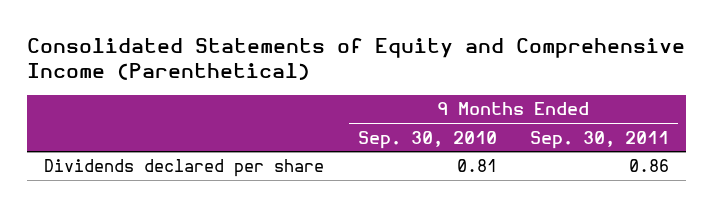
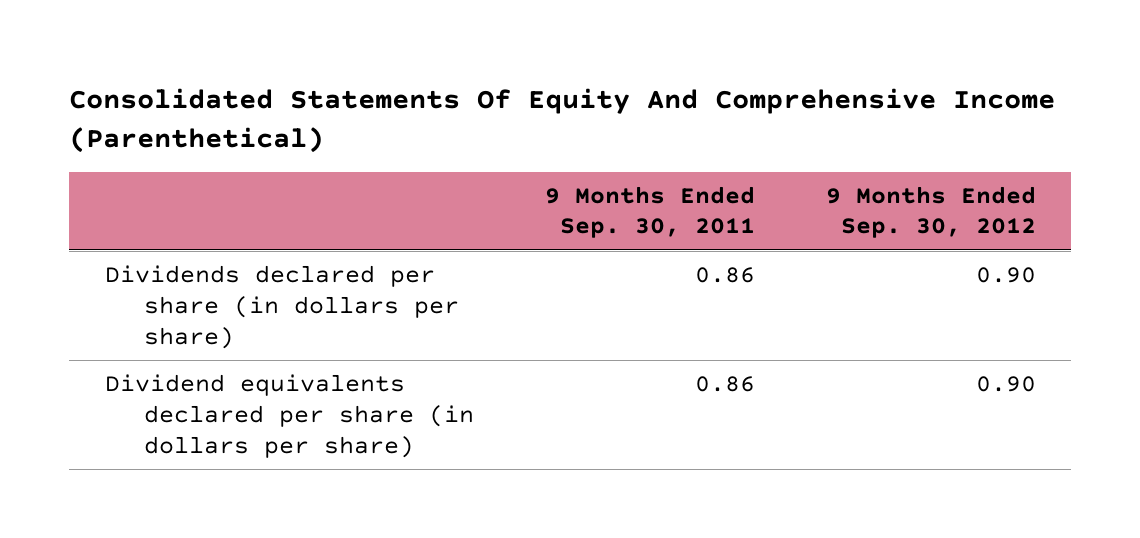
- Consolidated Statements of Equity and Comprehensive Income (Parenthetical)
+ Consolidated Statements Of Equity And Comprehensive Income (Parenthetical)
- | 9 Months Ended Sep. 30, 2010 | 9 Months Ended Sep. 30, 2011
+ | 9 Months Ended Sep. 30, 2011 | 9 Months Ended Sep. 30, 2012
- Dividends declared per share | 0.81 | 0.86
+ Dividends declared per share (in dollars per share) | 0.86 | 0.90
+ Dividend equivalents declared per share (in dollars per share) | 0.86 | 0.90

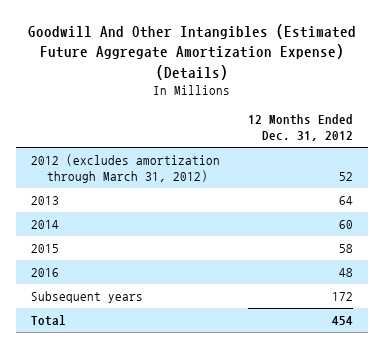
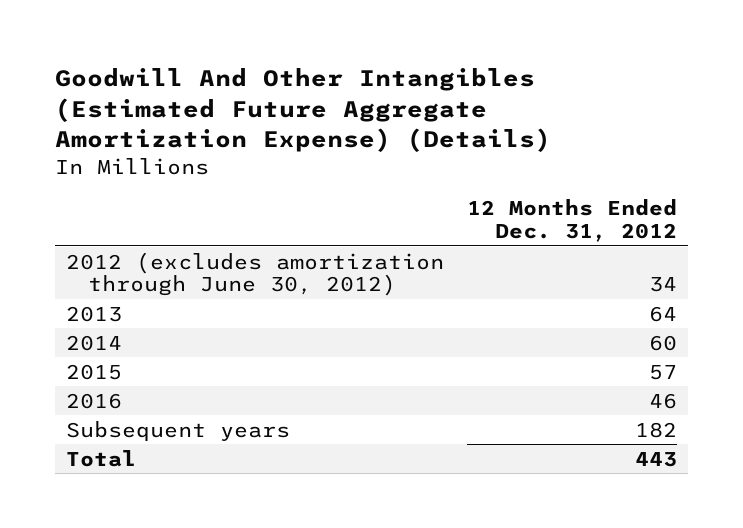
- 2012 (excludes amortization through March 31, 2012) | 52
+ 2012 (excludes amortization through June 30, 2012) | 34
- 2015 | 58
- 2016 | 48
- Subsequent years | 172
- Total | 454
+ 2015 | 57
+ 2016 | 46
+ Subsequent years | 182
+ Total | 443

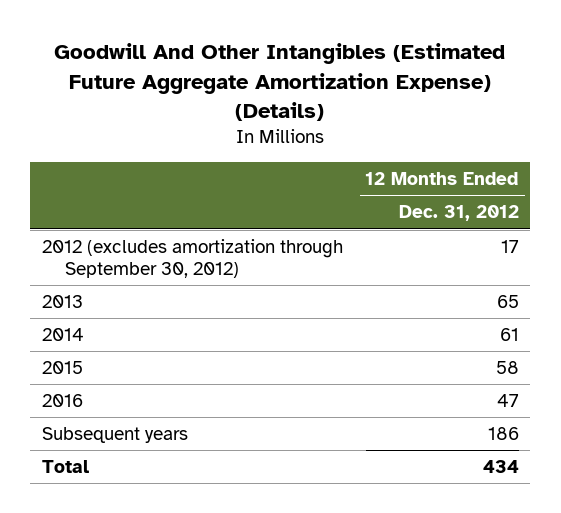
- 2012 (excludes amortization through June 30, 2012) | 34
- 2013 | 64
- 2014 | 60
- 2015 | 57
- 2016 | 46
- Subsequent years | 182
- Total | 443
+ 2012 (excludes amortization through September 30, 2012) | 17
+ 2013 | 65
+ 2014 | 61
+ 2015 | 58
+ 2016 | 47
+ Subsequent years | 186
+ Total | 434

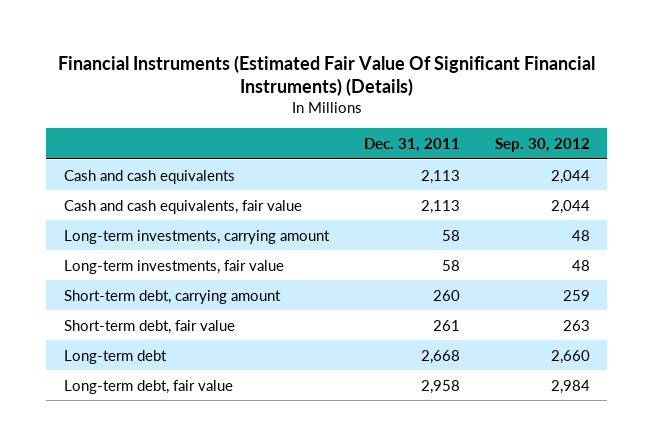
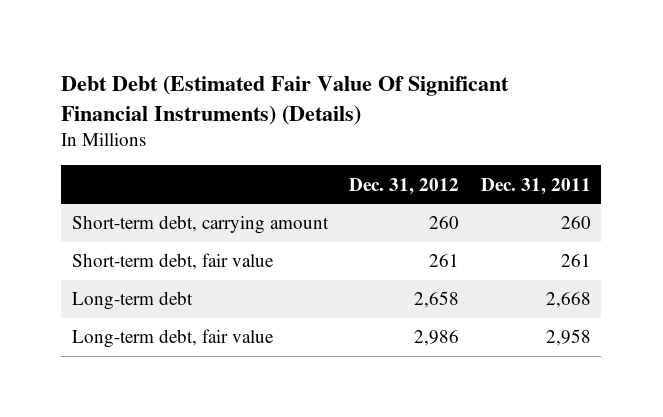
- Financial Instruments (Estimated Fair Value Of Significant Financial Instruments) (Details)
+ Debt Debt (Estimated Fair Value Of Significant Financial Instruments) (Details)
- | Dec. 31, 2011 | Sep. 30, 2012
+ | Dec. 31, 2012 | Dec. 31, 2011
- Cash and cash equivalents | 2,113 | 2,044
- Cash and cash equivalents, fair value | 2,113 | 2,044
- Long-term investments, carrying amount | 58 | 48
- Long-term investments, fair value | 58 | 48

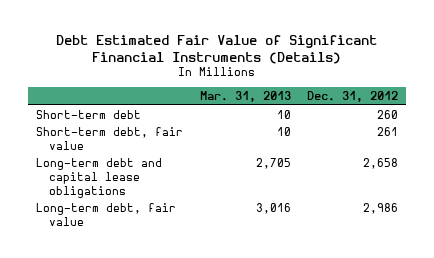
- Debt Debt (Estimated Fair Value Of Significant Financial Instruments) (Details)
+ Debt Estimated Fair Value of Significant Financial Instruments (Details)
- | Dec. 31, 2012 | Dec. 31, 2011
+ | Mar. 31, 2013 | Dec. 31, 2012
- Short-term debt, carrying amount | 260 | 260
+ Short-term debt | 10 | 260
- Long-term debt | 2,658 | 2,668
+ Long-term debt and capital lease obligations | 2,705 | 2,658

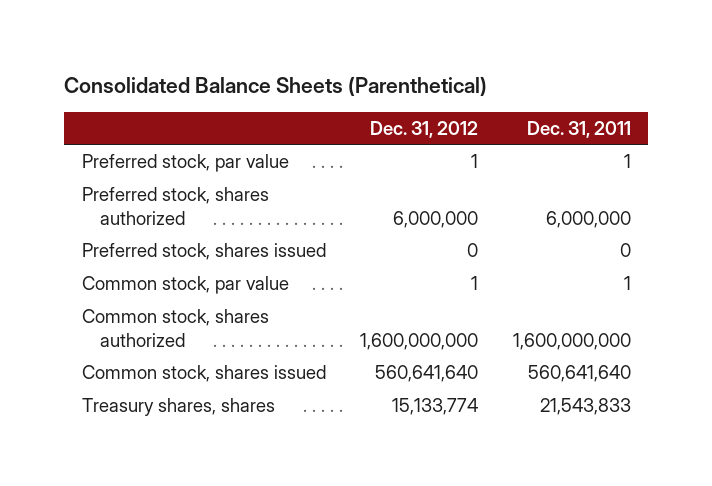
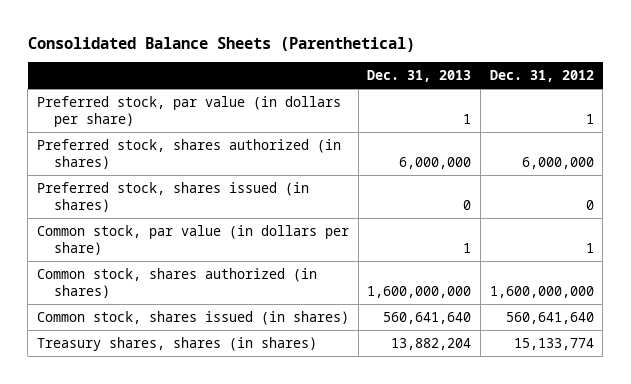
- | Dec. 31, 2012 | Dec. 31, 2011
+ | Dec. 31, 2013 | Dec. 31, 2012
- Preferred stock, par value | 1 | 1
- Preferred stock, shares authorized | 6,000,000 | 6,000,000
- Preferred stock, shares issued | 0 | 0
- Common stock, par value | 1 | 1
- Common stock, shares authorized | 1,600,000,000 | 1,600,000,000
- Common stock, shares issued | 560,641,640 | 560,641,640
- Treasury shares, shares | 15,133,774 | 21,543,833
+ Preferred stock, par value (in dollars per share) | 1 | 1
+ Preferred stock, shares authorized (in shares) | 6,000,000 | 6,000,000
+ Preferred stock, shares issued (in shares) | 0 | 0
+ Common stock, par value (in dollars per share) | 1 | 1
+ Common stock, shares authorized (in shares) | 1,600,000,000 | 1,600,000,000
+ Common stock, shares issued (in shares) | 560,641,640 | 560,641,640
+ Treasury shares, shares (in shares) | 13,882,204 | 15,133,774

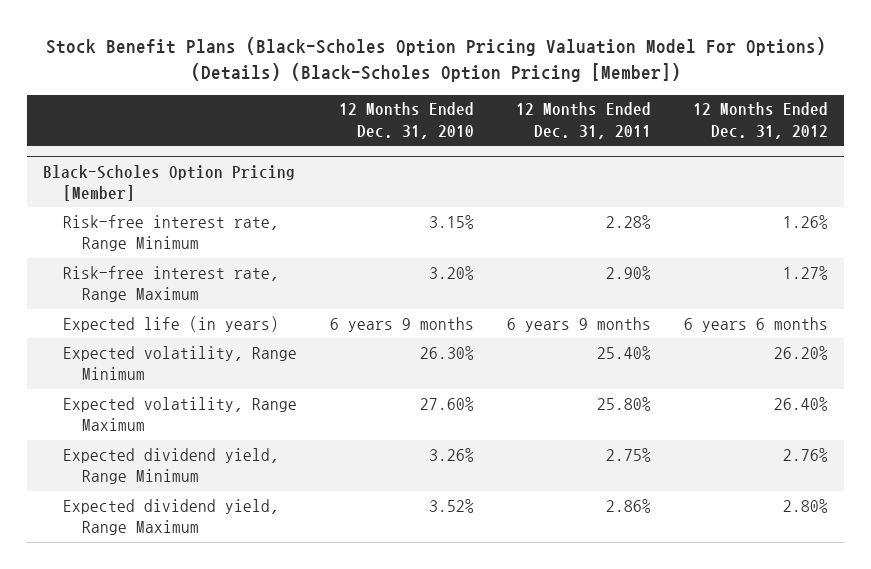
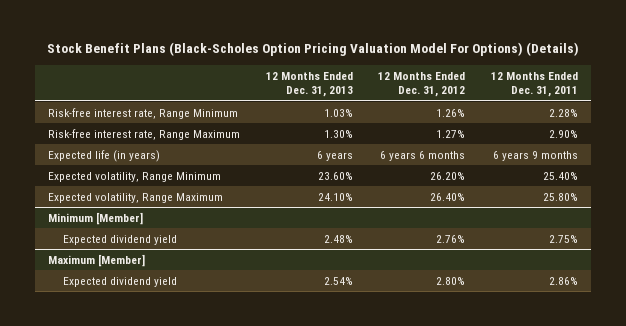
- Stock Benefit Plans (Black-Scholes Option Pricing Valuation Model For Options) (Details) (Black-Scholes Option Pricing [Member])
+ Stock Benefit Plans (Black-Scholes Option Pricing Valuation Model For Options) (Details)
- | 12 Months Ended Dec. 31, 2010 | 12 Months Ended Dec. 31, 2011 | 12 Months Ended Dec. 31, 2012
+ | 12 Months Ended Dec. 31, 2013 | 12 Months Ended Dec. 31, 2012 | 12 Months Ended Dec. 31, 2011
- Black-Scholes Option Pricing [Member]
- Expected dividend yield, Range Minimum | 3.26% | 2.75% | 2.76%
- Expected dividend yield, Range Maximum | 3.52% | 2.86% | 2.80%
+ Minimum [Member]
+ Expected dividend yield | 2.48% | 2.76% | 2.75%
+ Maximum [Member]
+ Expected dividend yield | 2.54% | 2.80% | 2.86%

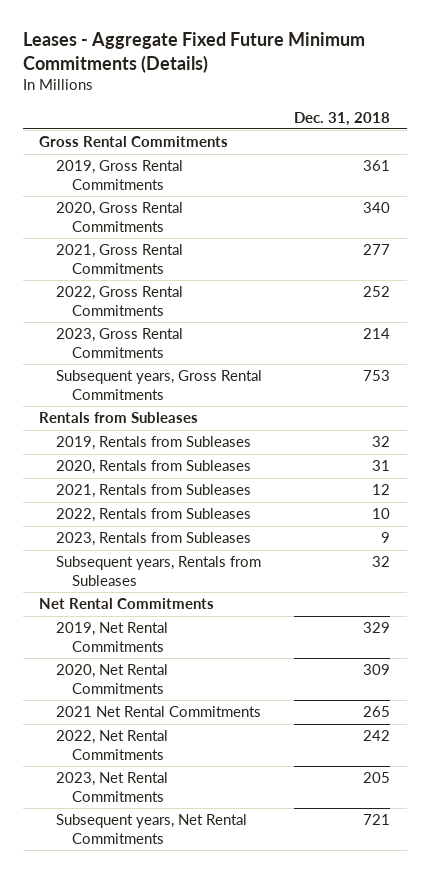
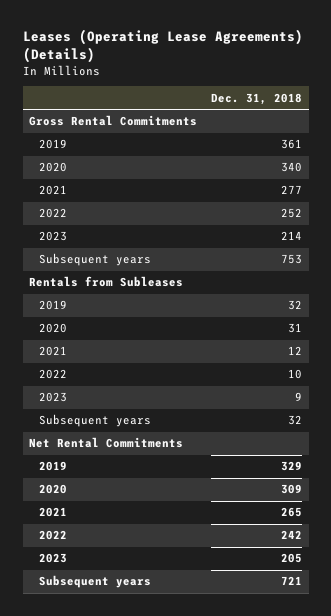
- Leases - Aggregate Fixed Future Minimum Commitments (Details)
+ Leases (Operating Lease Agreements) (Details)
- 2019, Gross Rental Commitments | 361
- 2020, Gross Rental Commitments | 340
- 2021, Gross Rental Commitments | 277
- 2022, Gross Rental Commitments | 252
- 2023, Gross Rental Commitments | 214
- Subsequent years, Gross Rental Commitments | 753
+ 2019 | 361
+ 2020 | 340
+ 2021 | 277
+ 2022 | 252
+ 2023 | 214
+ Subsequent years | 753
- 2019, Rentals from Subleases | 32
- 2020, Rentals from Subleases | 31
- 2021, Rentals from Subleases | 12
- 2022, Rentals from Subleases | 10
- 2023, Rentals from Subleases | 9
- Subsequent years, Rentals from Subleases | 32
+ 2019 | 32
+ 2020 | 31
+ 2021 | 12
+ 2022 | 10
+ 2023 | 9
+ Subsequent years | 32
- 2019, Net Rental Commitments | 329
- 2020, Net Rental Commitments | 309
- 2021 Net Rental Commitments | 265
- 2022, Net Rental Commitments | 242
- 2023, Net Rental Commitments | 205
- Subsequent years, Net Rental Commitments | 721
+ 2019 | 329
+ 2020 | 309
+ 2021 | 265
+ 2022 | 242
+ 2023 | 205
+ Subsequent years | 721

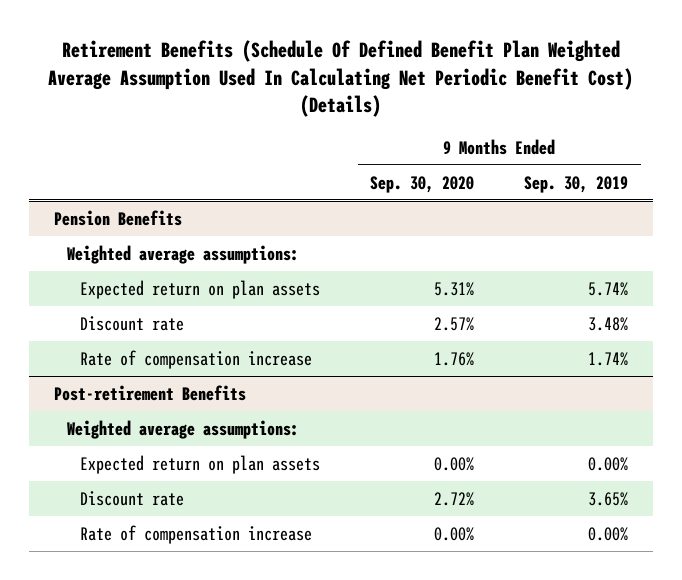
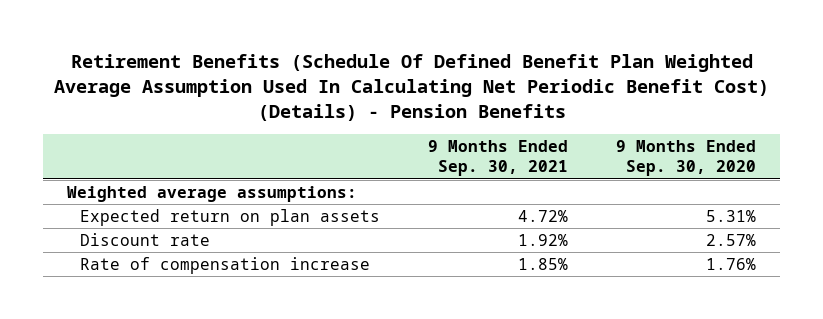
- Retirement Benefits (Schedule Of Defined Benefit Plan Weighted Average Assumption Used In Calculating Net Periodic Benefit Cost) (Details)
+ Retirement Benefits (Schedule Of Defined Benefit Plan Weighted Average Assumption Used In Calculating Net Periodic Benefit Cost) (Details) - Pension Benefits
- | 9 Months Ended Sep. 30, 2020 | 9 Months Ended Sep. 30, 2019
+ | 9 Months Ended Sep. 30, 2021 | 9 Months Ended Sep. 30, 2020
- Pension Benefits
- Post-retirement Benefits
- Weighted average assumptions:
- Expected return on plan assets | 0.00% | 0.00%
- Discount rate | 2.72% | 3.65%
- Rate of compensation increase | 0.00% | 0.00%

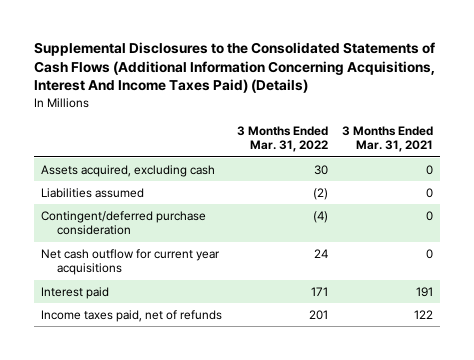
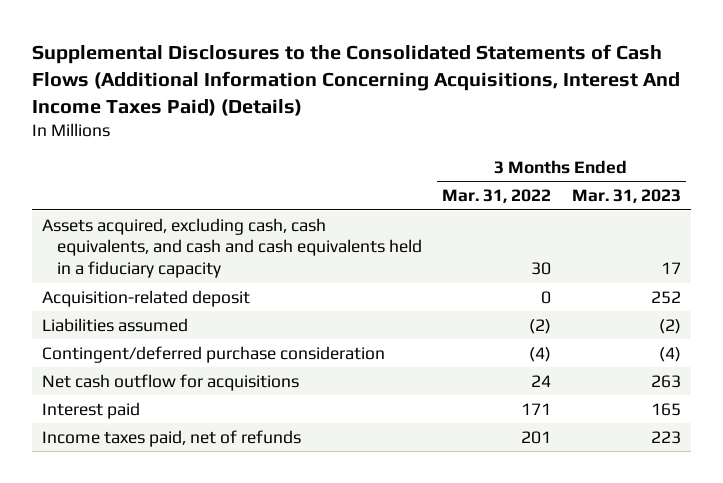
- | 3 Months Ended Mar. 31, 2022 | 3 Months Ended Mar. 31, 2021
+ | 3 Months Ended Mar. 31, 2022 | 3 Months Ended Mar. 31, 2023
- Assets acquired, excluding cash | 30 | 0
+ Assets acquired, excluding cash, cash equivalents, and cash and cash equivalents held in a fiduciary capacity | 30 | 17
+ Acquisition-related deposit | 0 | 252
- Net cash outflow for current year acquisitions | 24 | 0
+ Net cash outflow for acquisitions | 24 | 263

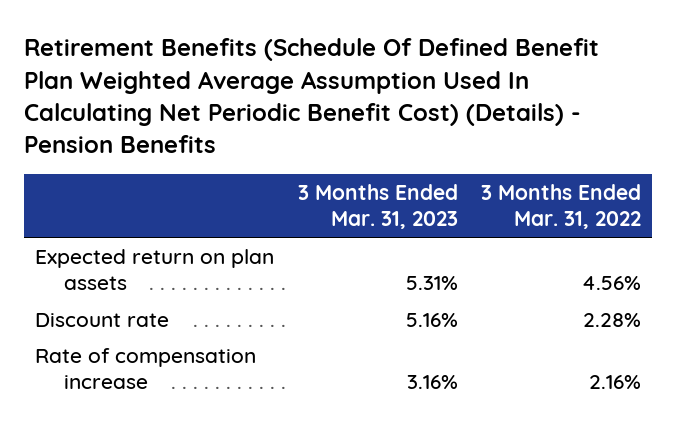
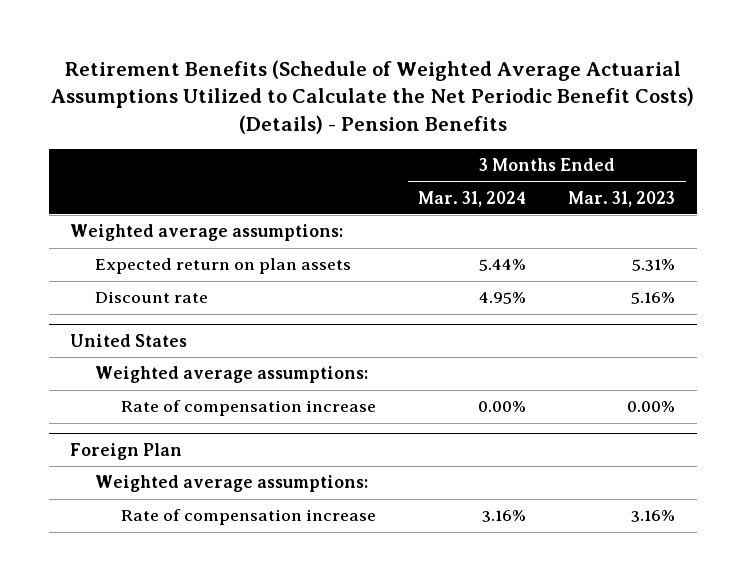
- Retirement Benefits (Schedule Of Defined Benefit Plan Weighted Average Assumption Used In Calculating Net Periodic Benefit Cost) (Details) - Pension Benefits
+ Retirement Benefits (Schedule of Weighted Average Actuarial Assumptions Utilized to Calculate the Net Periodic Benefit Costs) (Details) - Pension Benefits
- | 3 Months Ended Mar. 31, 2023 | 3 Months Ended Mar. 31, 2022
+ | 3 Months Ended Mar. 31, 2024 | 3 Months Ended Mar. 31, 2023
+ Weighted average assumptions:
+ United States
+ Weighted average assumptions:
+ Rate of compensation increase | 0.00% | 0.00%
+ Foreign Plan
+ Weighted average assumptions:

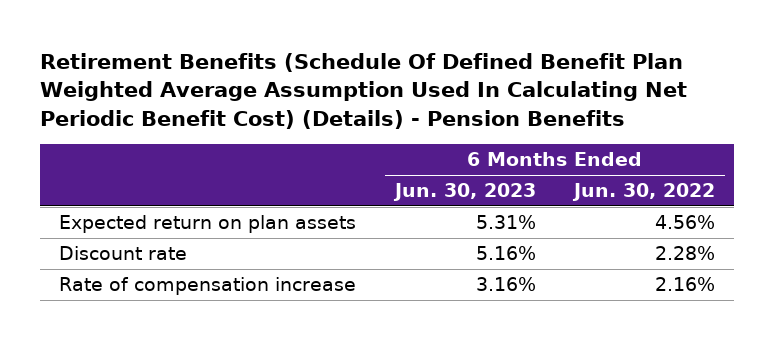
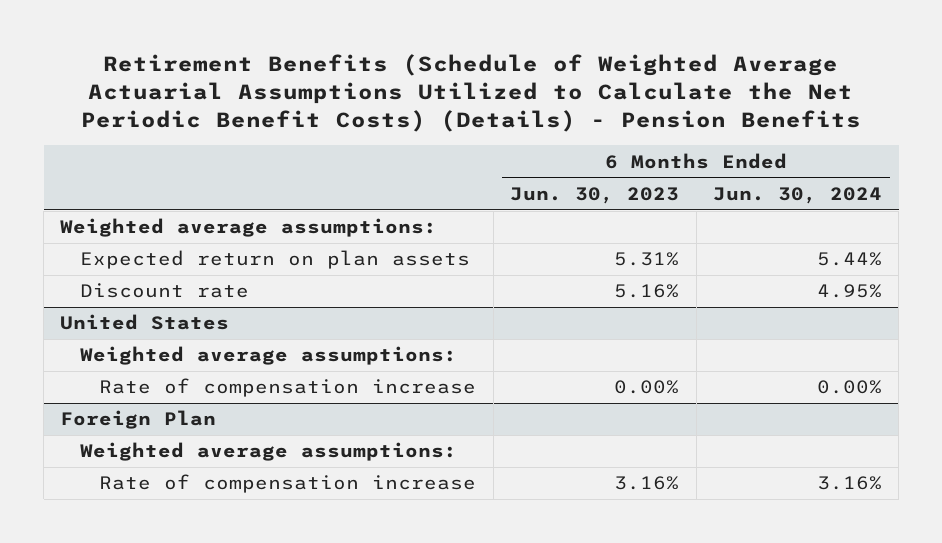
- Retirement Benefits (Schedule Of Defined Benefit Plan Weighted Average Assumption Used In Calculating Net Periodic Benefit Cost) (Details) - Pension Benefits
+ Retirement Benefits (Schedule of Weighted Average Actuarial Assumptions Utilized to Calculate the Net Periodic Benefit Costs) (Details) - Pension Benefits
- | 6 Months Ended Jun. 30, 2023 | 6 Months Ended Jun. 30, 2022
+ | 6 Months Ended Jun. 30, 2023 | 6 Months Ended Jun. 30, 2024
+ Weighted average assumptions:
+ United States
+ Weighted average assumptions:
+ Rate of compensation increase | 0.00% | 0.00%
+ Foreign Plan
+ Weighted average assumptions:

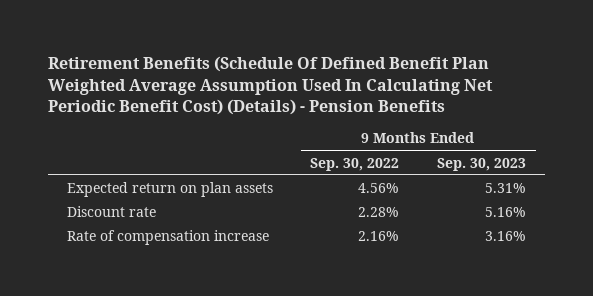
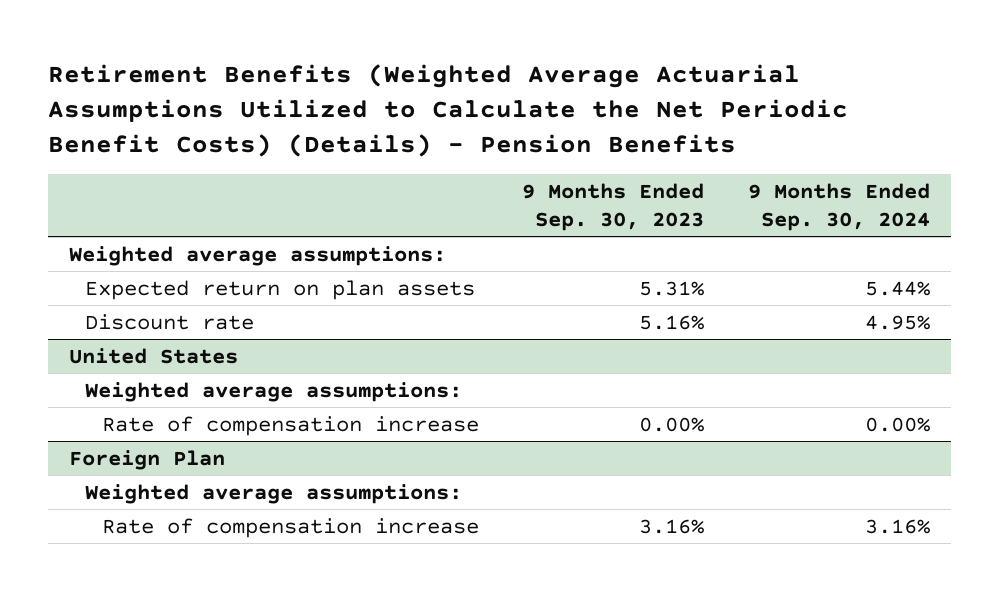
- Retirement Benefits (Schedule Of Defined Benefit Plan Weighted Average Assumption Used In Calculating Net Periodic Benefit Cost) (Details) - Pension Benefits
+ Retirement Benefits (Weighted Average Actuarial Assumptions Utilized to Calculate the Net Periodic Benefit Costs) (Details) - Pension Benefits
- | 9 Months Ended Sep. 30, 2022 | 9 Months Ended Sep. 30, 2023
+ | 9 Months Ended Sep. 30, 2023 | 9 Months Ended Sep. 30, 2024
+ Weighted average assumptions:
+ United States
+ Weighted average assumptions:
+ Rate of compensation increase | 0.00% | 0.00%
+ Foreign Plan
+ Weighted average assumptions:

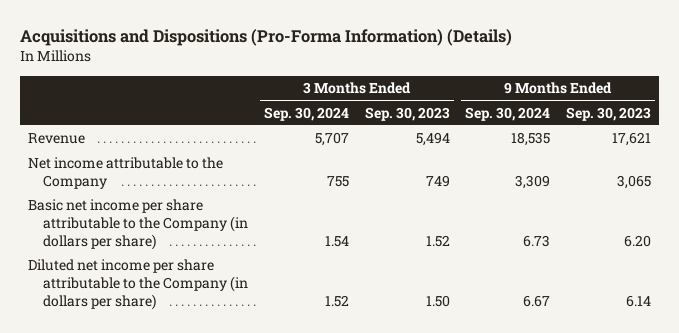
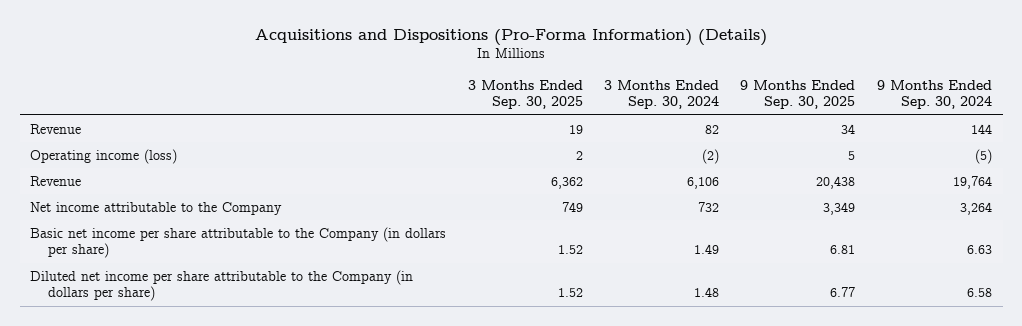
- | 3 Months Ended Sep. 30, 2024 | 3 Months Ended Sep. 30, 2023 | 9 Months Ended Sep. 30, 2024 | 9 Months Ended Sep. 30, 2023
+ | 3 Months Ended Sep. 30, 2025 | 3 Months Ended Sep. 30, 2024 | 9 Months Ended Sep. 30, 2025 | 9 Months Ended Sep. 30, 2024
- Revenue | 5,707 | 5,494 | 18,535 | 17,621
- Net income attributable to the Company | 755 | 749 | 3,309 | 3,065
- Basic net income per share attributable to the Company (in dollars per share) | 1.54 | 1.52 | 6.73 | 6.20
- Diluted net income per share attributable to the Company (in dollars per share) | 1.52 | 1.50 | 6.67 | 6.14
+ Revenue | 19 | 82 | 34 | 144
+ Operating income (loss) | 2 | (2) | 5 | (5)
+ Revenue | 6,362 | 6,106 | 20,438 | 19,764
+ Net income attributable to the Company | 749 | 732 | 3,349 | 3,264
+ Basic net income per share attributable to the Company (in dollars per share) | 1.52 | 1.49 | 6.81 | 6.63
+ Diluted net income per share attributable to the Company (in dollars per share) | 1.52 | 1.48 | 6.77 | 6.58

